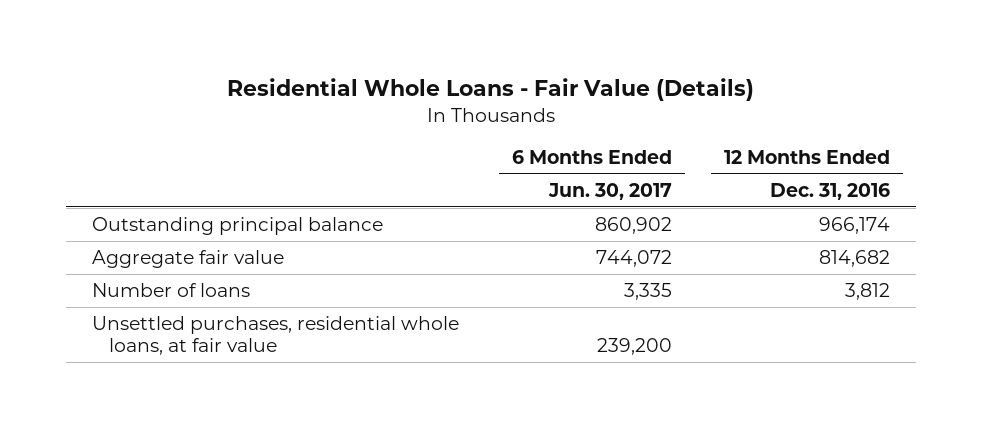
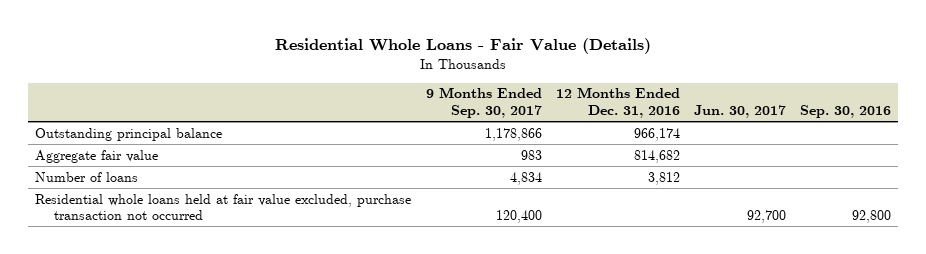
- | 6 Months Ended Jun. 30, 2017 | 12 Months Ended Dec. 31, 2016
+ | 9 Months Ended Sep. 30, 2017 | 12 Months Ended Dec. 31, 2016 | Jun. 30, 2017 | Sep. 30, 2016
- Unsettled purchases, residential whole loans, at fair value | 239,200 |
+ Residential whole loans held at fair value excluded, purchase transaction not occurred | 120,400 | | 92,700 | 92,800

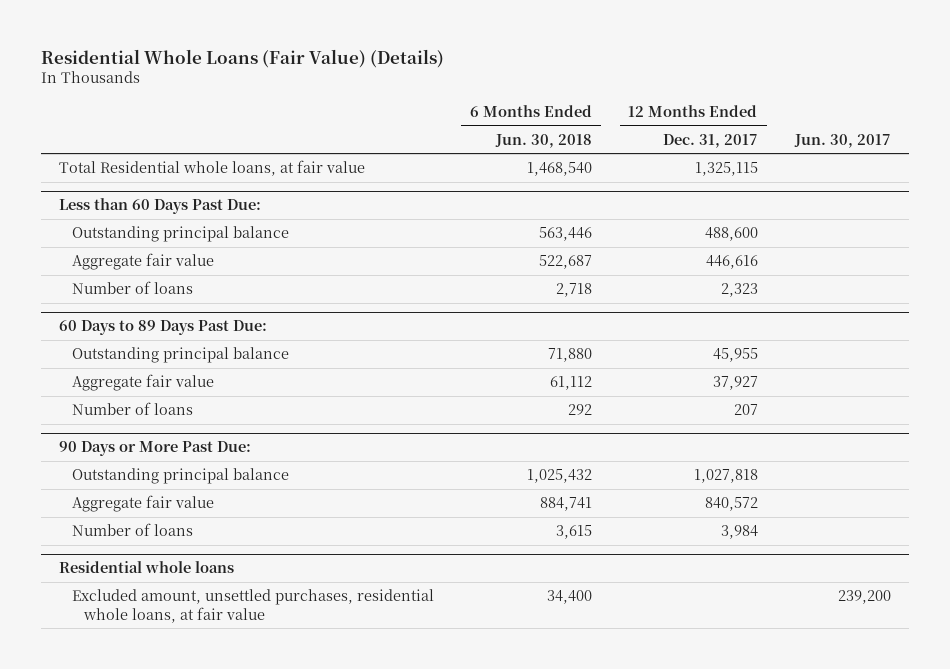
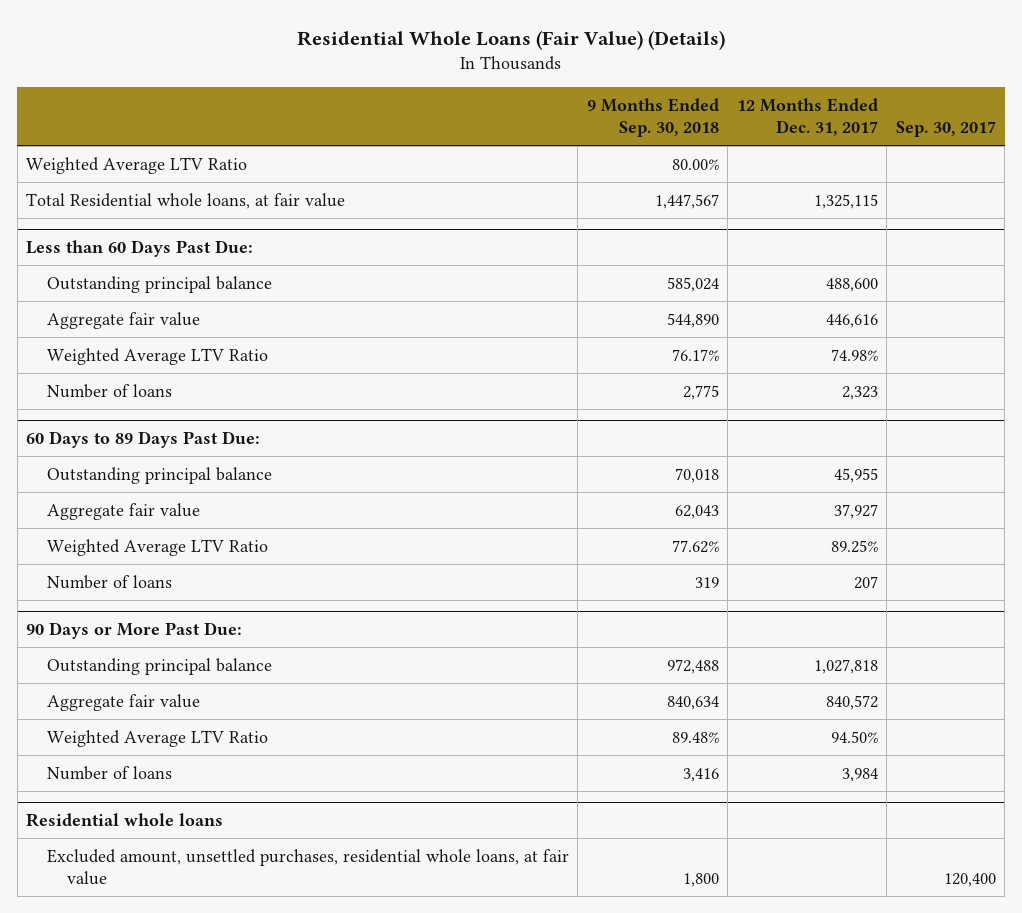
- | 6 Months Ended Jun. 30, 2018 | 12 Months Ended Dec. 31, 2017 | Jun. 30, 2017
+ | 9 Months Ended Sep. 30, 2018 | 12 Months Ended Dec. 31, 2017 | Sep. 30, 2017
+ Weighted Average LTV Ratio | 80.00% | |
@ Less than 60 Days Past Due:
+ Weighted Average LTV Ratio | 76.17% | 74.98% |
@ 60 Days to 89 Days Past Due:
+ Weighted Average LTV Ratio | 77.62% | 89.25% |
@ 90 Days or More Past Due:
+ Weighted Average LTV Ratio | 89.48% | 94.50% |

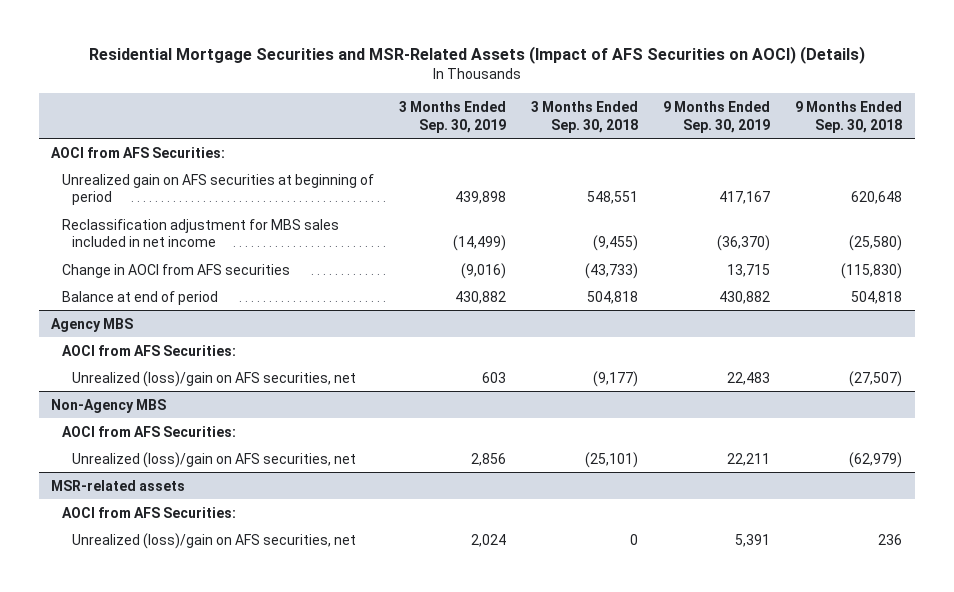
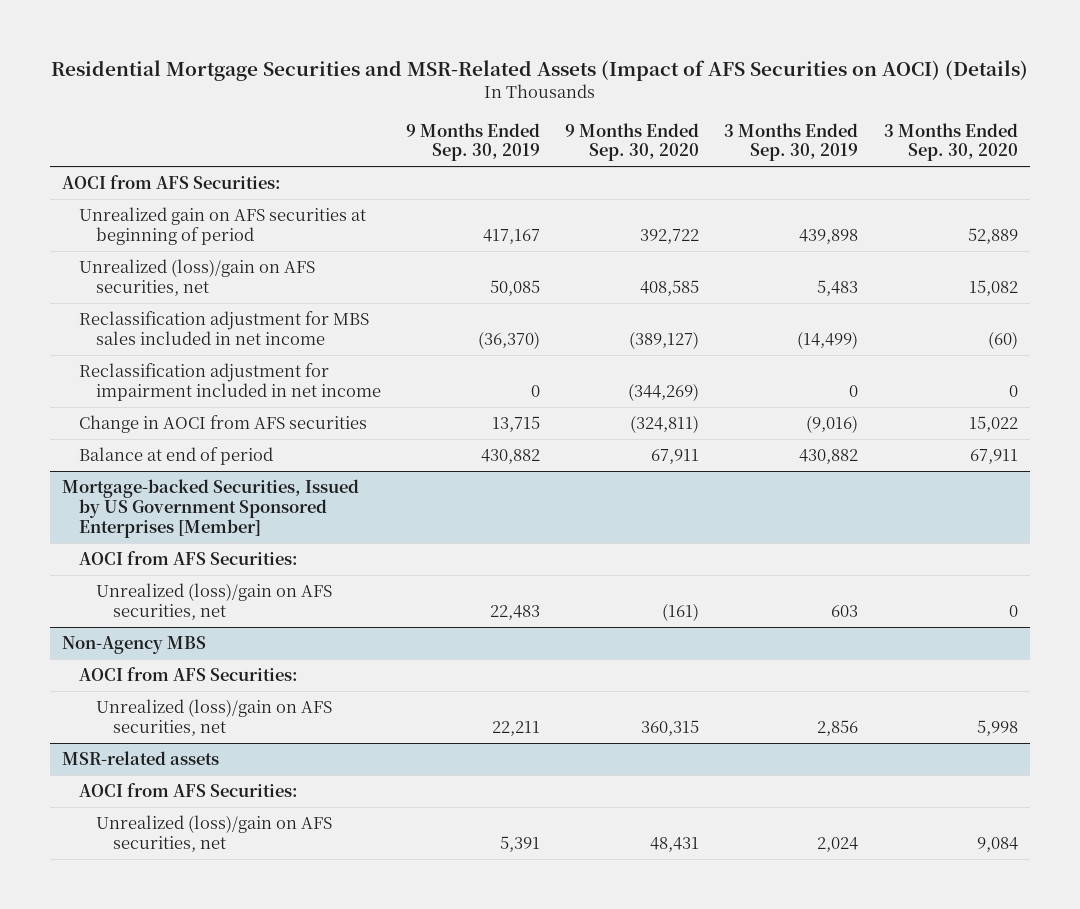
- | 3 Months Ended Sep. 30, 2019 | 3 Months Ended Sep. 30, 2018 | 9 Months Ended Sep. 30, 2019 | 9 Months Ended Sep. 30, 2018
+ | 9 Months Ended Sep. 30, 2019 | 9 Months Ended Sep. 30, 2020 | 3 Months Ended Sep. 30, 2019 | 3 Months Ended Sep. 30, 2020
+ Unrealized (loss)/gain on AFS securities, net | 50,085 | 408,585 | 5,483 | 15,082
+ Reclassification adjustment for impairment included in net income | 0 | (344,269) | 0 | 0
- Agency MBS
+ Mortgage-backed Securities, Issued by US Government Sponsored Enterprises [Member]

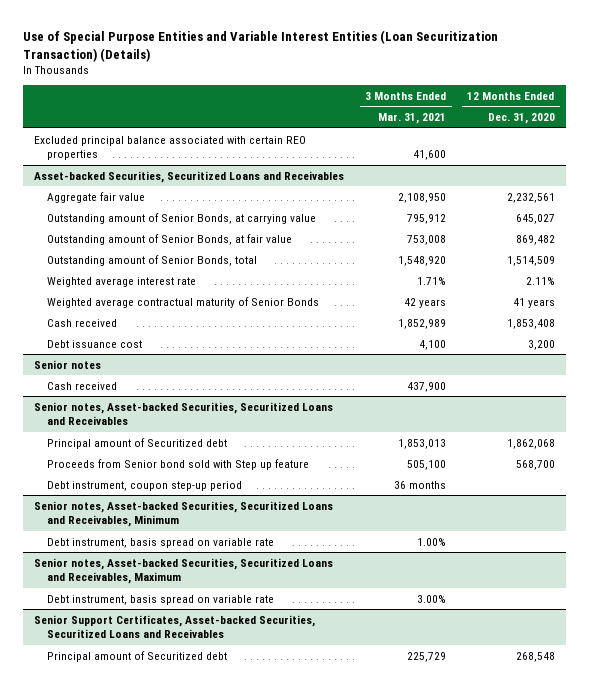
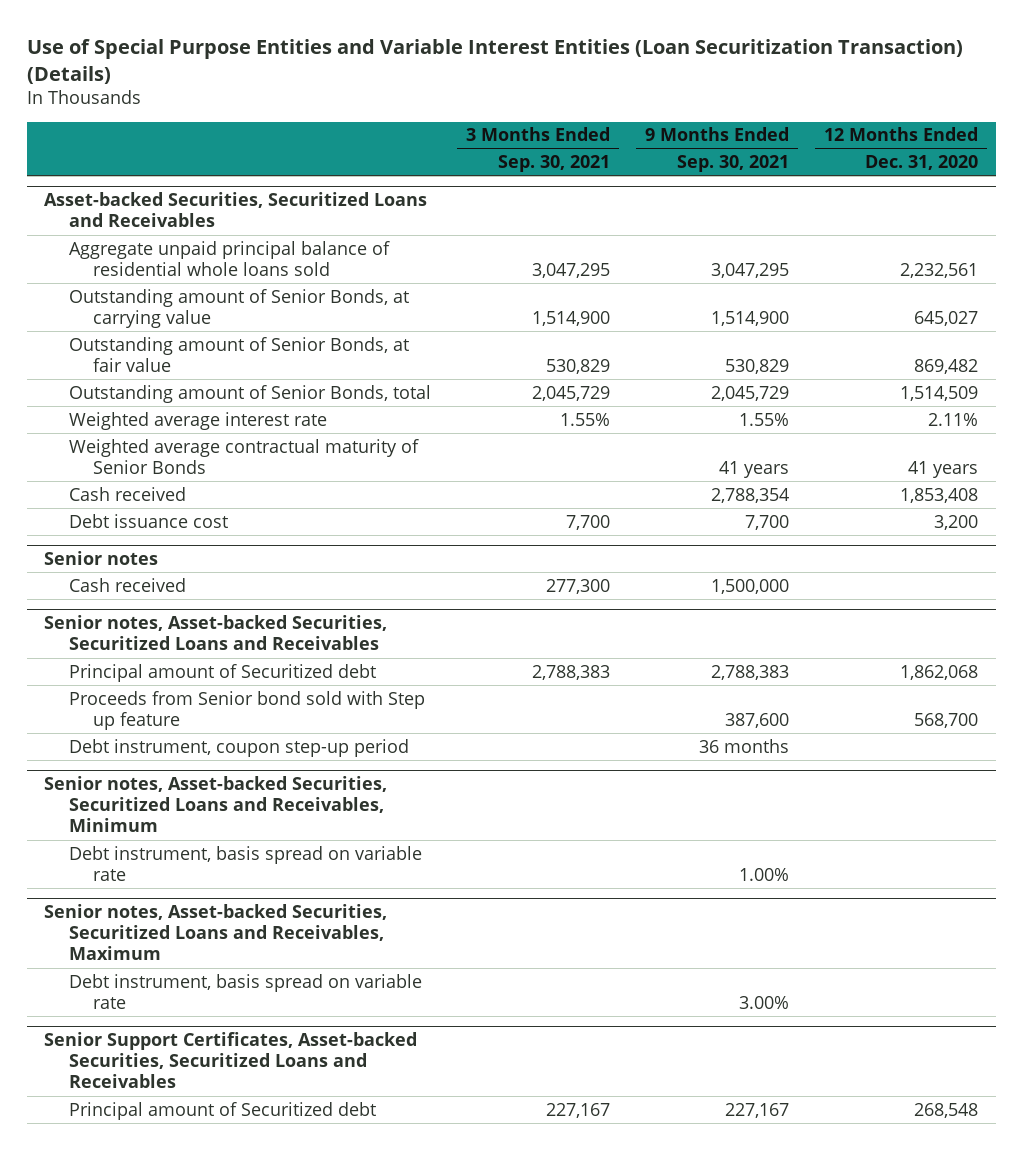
- | 3 Months Ended Mar. 31, 2021 | 12 Months Ended Dec. 31, 2020
+ | 3 Months Ended Sep. 30, 2021 | 9 Months Ended Sep. 30, 2021 | 12 Months Ended Dec. 31, 2020
- Excluded principal balance associated with certain REO properties | 41,600 |
@ Asset-backed Securities, Securitized Loans and Receivables
- Aggregate fair value | 2,108,950 | 2,232,561
+ Aggregate unpaid principal balance of residential whole loans sold | 3,047,295 | 3,047,295 | 2,232,561

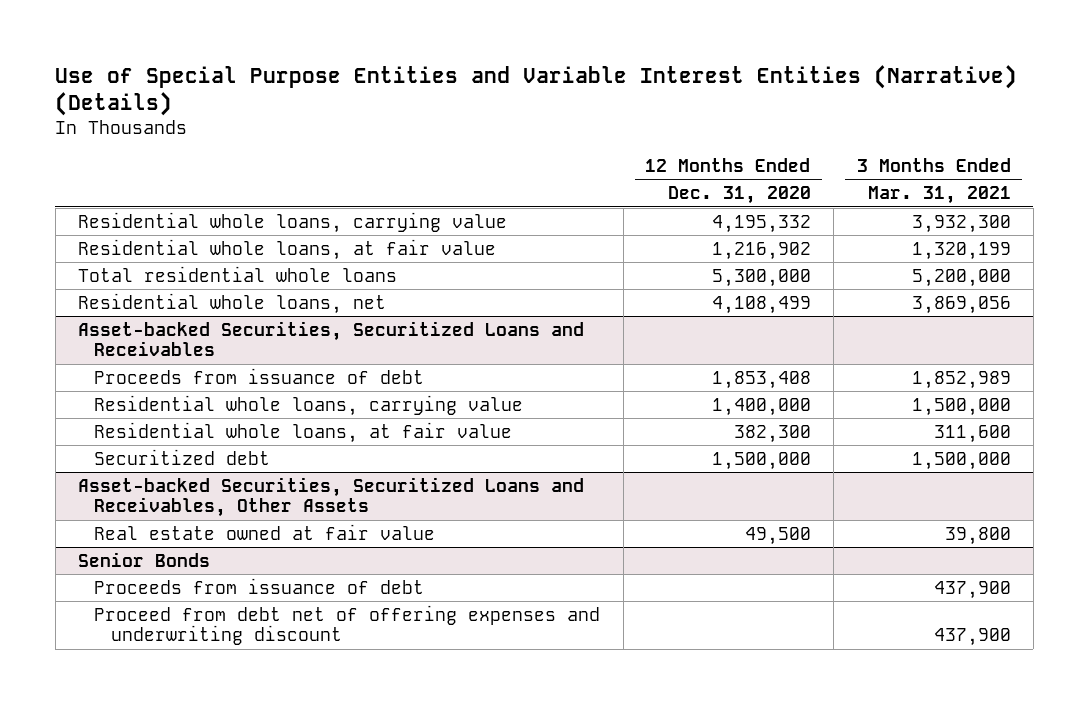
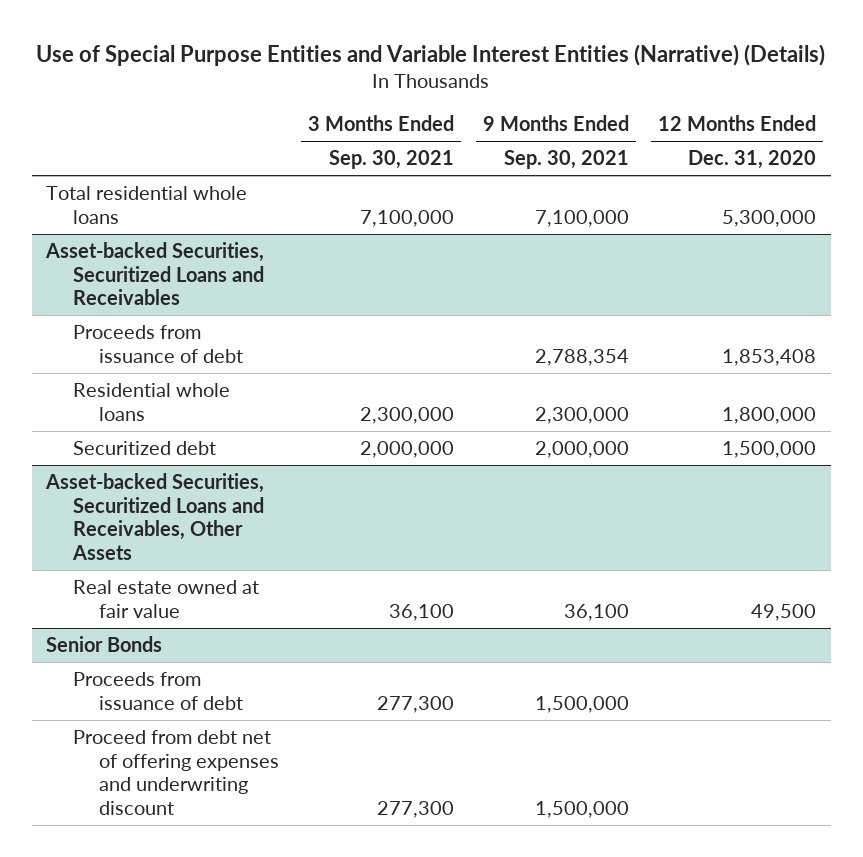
- | 12 Months Ended Dec. 31, 2020 | 3 Months Ended Mar. 31, 2021
+ | 3 Months Ended Sep. 30, 2021 | 9 Months Ended Sep. 30, 2021 | 12 Months Ended Dec. 31, 2020
- Residential whole loans, carrying value | 4,195,332 | 3,932,300
- Residential whole loans, at fair value | 1,216,902 | 1,320,199
- Residential whole loans, net | 4,108,499 | 3,869,056
@ Asset-backed Securities, Securitized Loans and Receivables
- Residential whole loans, carrying value | 1,400,000 | 1,500,000
- Residential whole loans, at fair value | 382,300 | 311,600
+ Residential whole loans | 2,300,000 | 2,300,000 | 1,800,000

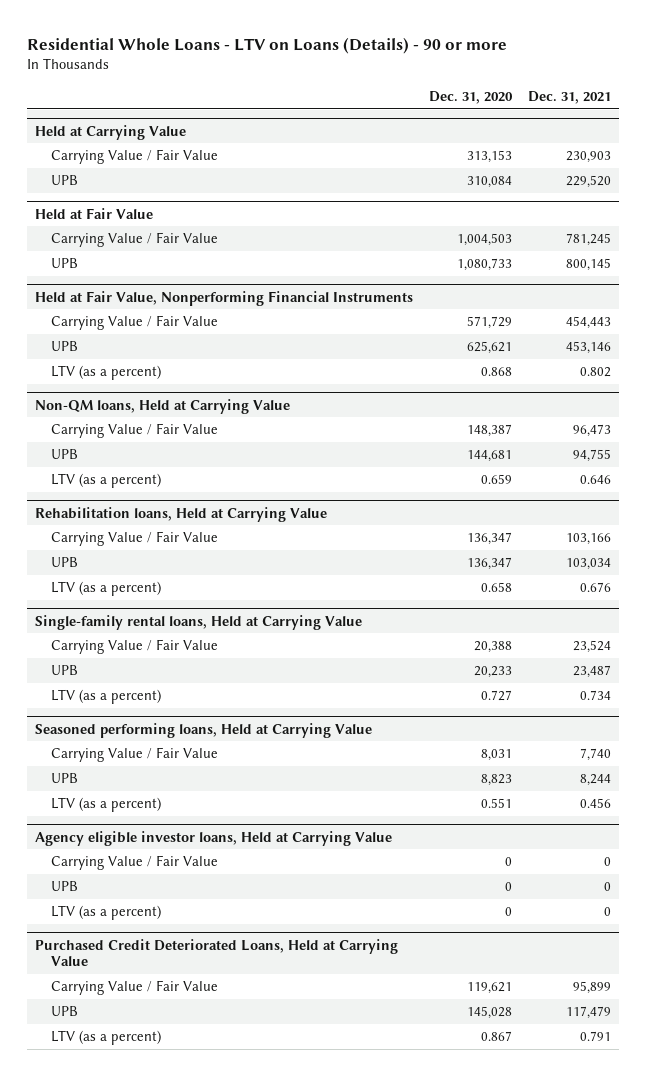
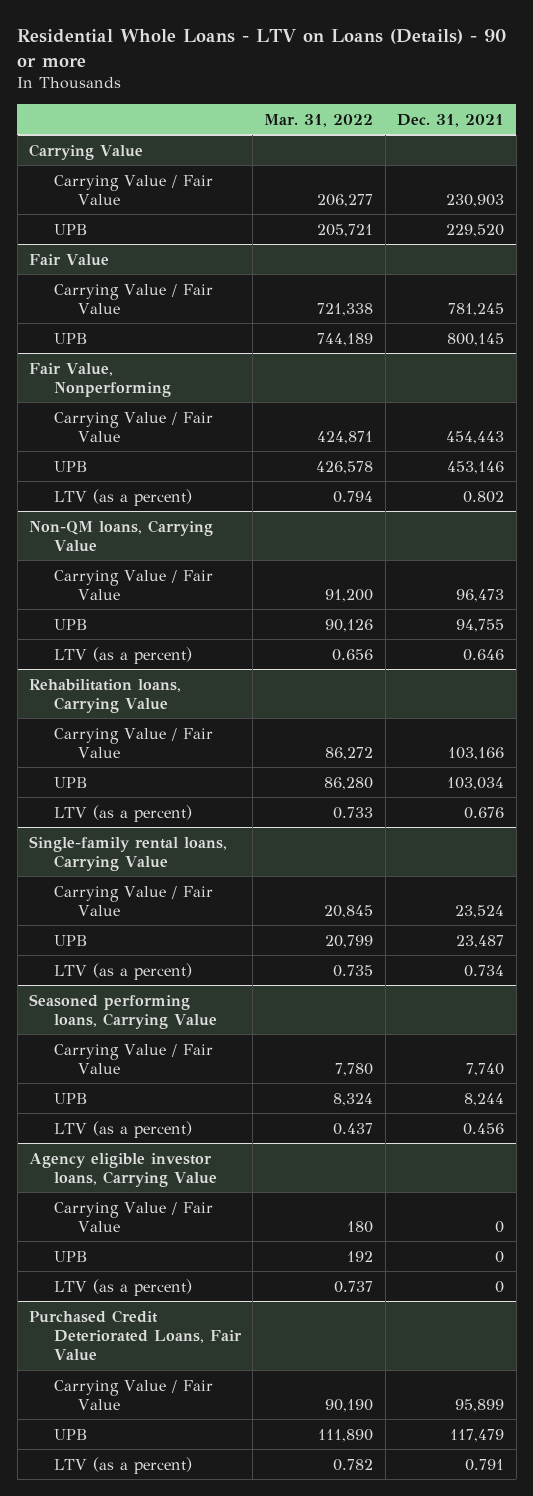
- | Dec. 31, 2020 | Dec. 31, 2021
+ | Mar. 31, 2022 | Dec. 31, 2021
- Held at Carrying Value
+ Carrying Value
- Held at Fair Value
+ Fair Value
- Held at Fair Value, Nonperforming Financial Instruments
+ Fair Value, Nonperforming
- Non-QM loans, Held at Carrying Value
+ Non-QM loans, Carrying Value
- Rehabilitation loans, Held at Carrying Value
+ Rehabilitation loans, Carrying Value
- Single-family rental loans, Held at Carrying Value
+ Single-family rental loans, Carrying Value
- Seasoned performing loans, Held at Carrying Value
+ Seasoned performing loans, Carrying Value
- Agency eligible investor loans, Held at Carrying Value
+ Agency eligible investor loans, Carrying Value
- Purchased Credit Deteriorated Loans, Held at Carrying Value
+ Purchased Credit Deteriorated Loans, Fair Value

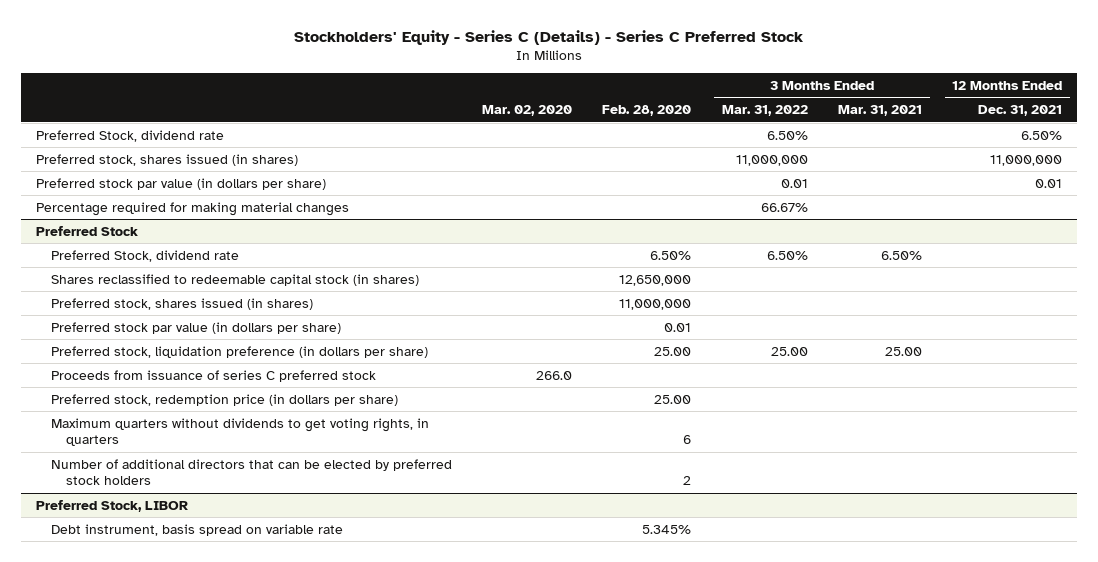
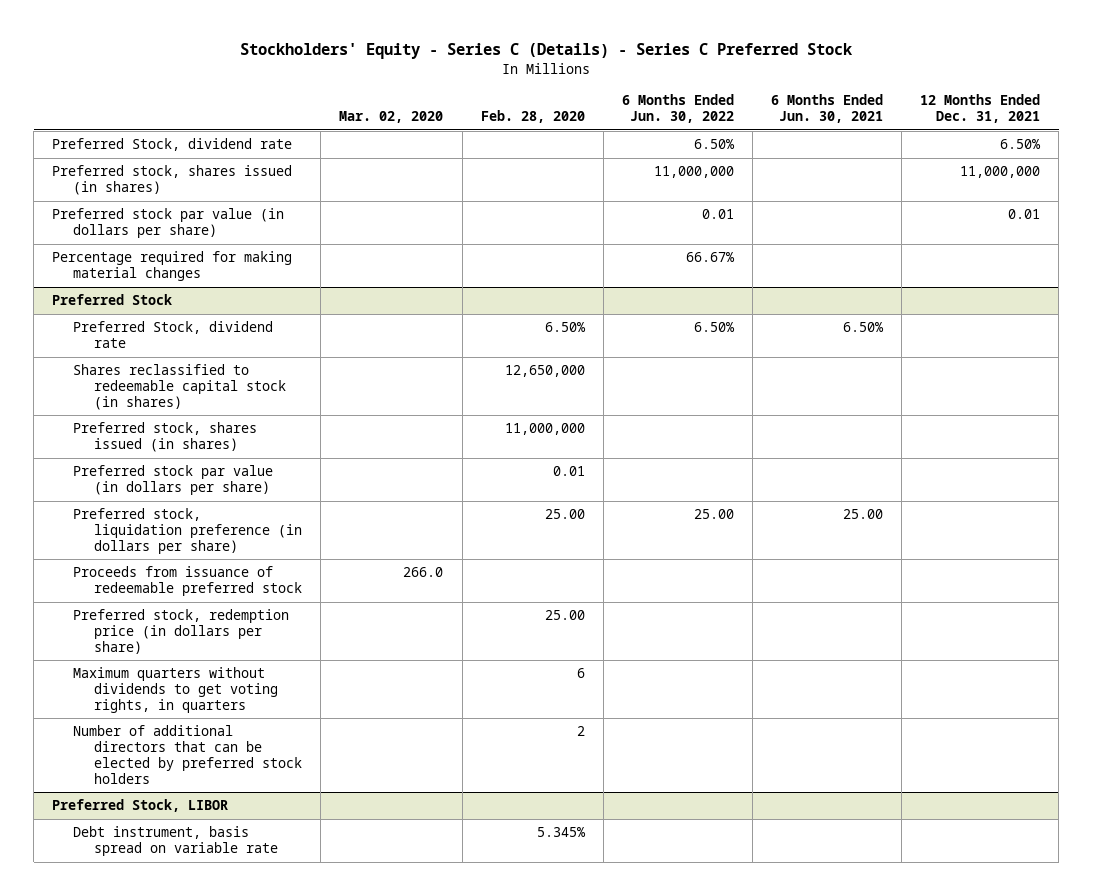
- | Mar. 02, 2020 | Feb. 28, 2020 | 3 Months Ended Mar. 31, 2022 | 3 Months Ended Mar. 31, 2021 | 12 Months Ended Dec. 31, 2021
+ | Mar. 02, 2020 | Feb. 28, 2020 | 6 Months Ended Jun. 30, 2022 | 6 Months Ended Jun. 30, 2021 | 12 Months Ended Dec. 31, 2021
@ Preferred Stock
- Proceeds from issuance of series C preferred stock | 266.0 | | | |
+ Proceeds from issuance of redeemable preferred stock | 266.0 | | | |

